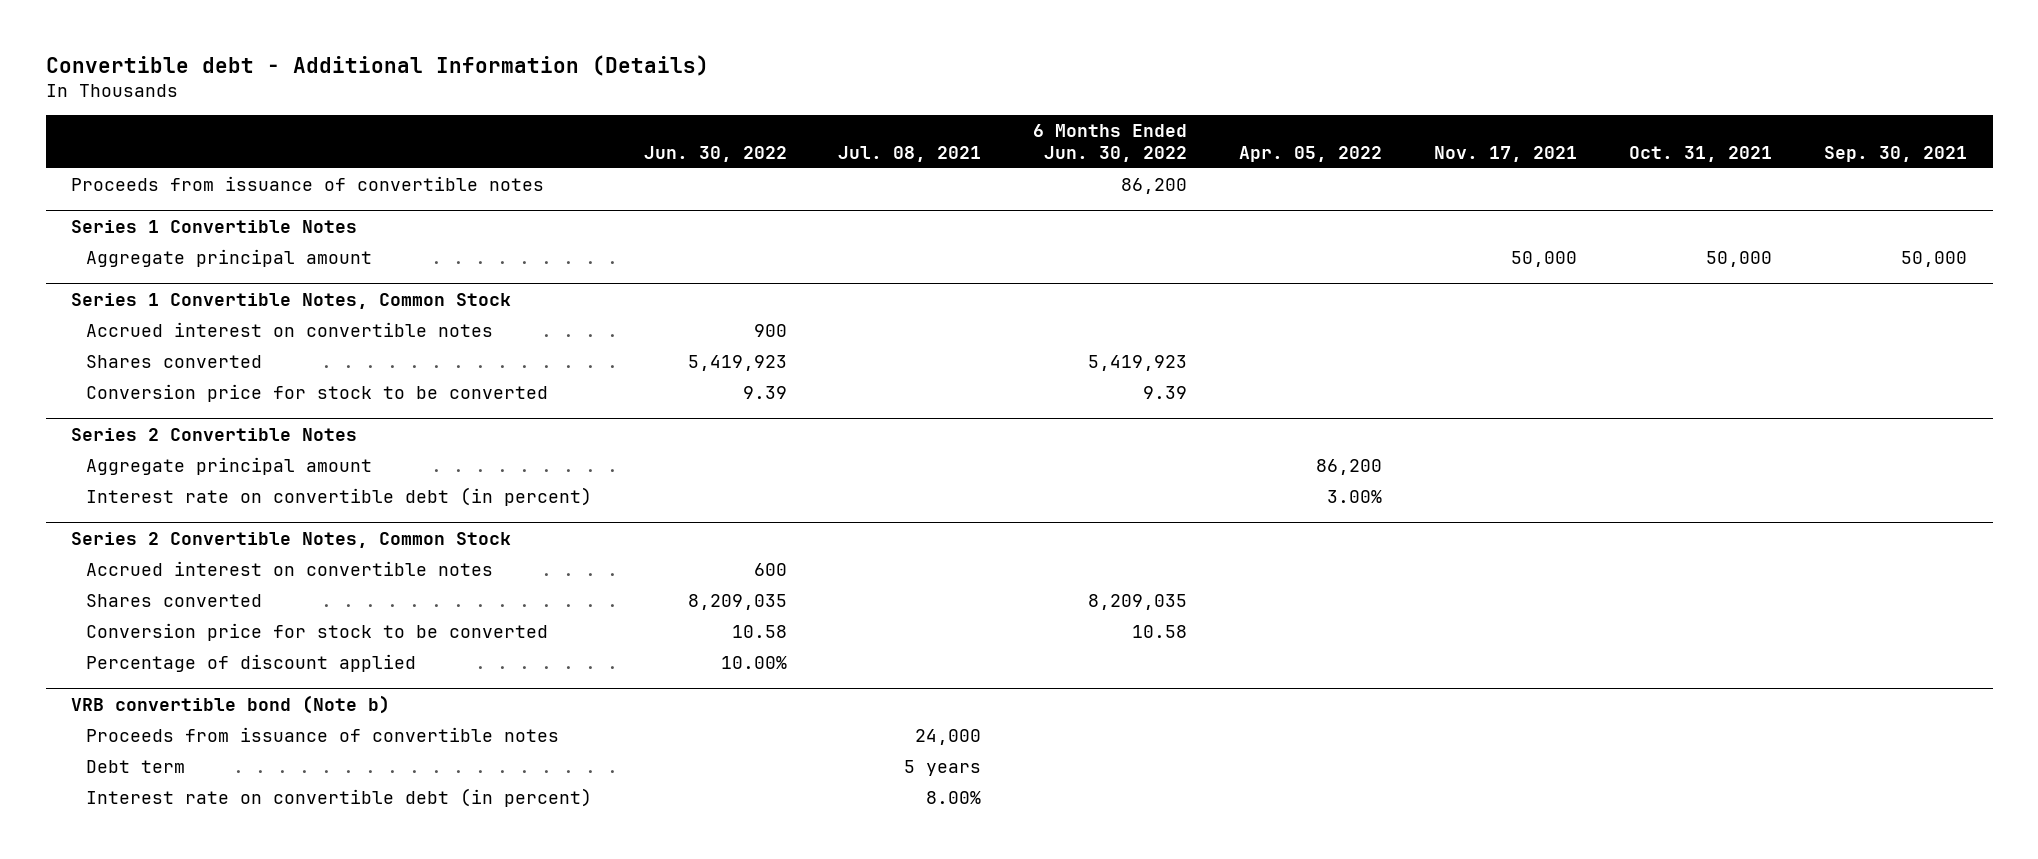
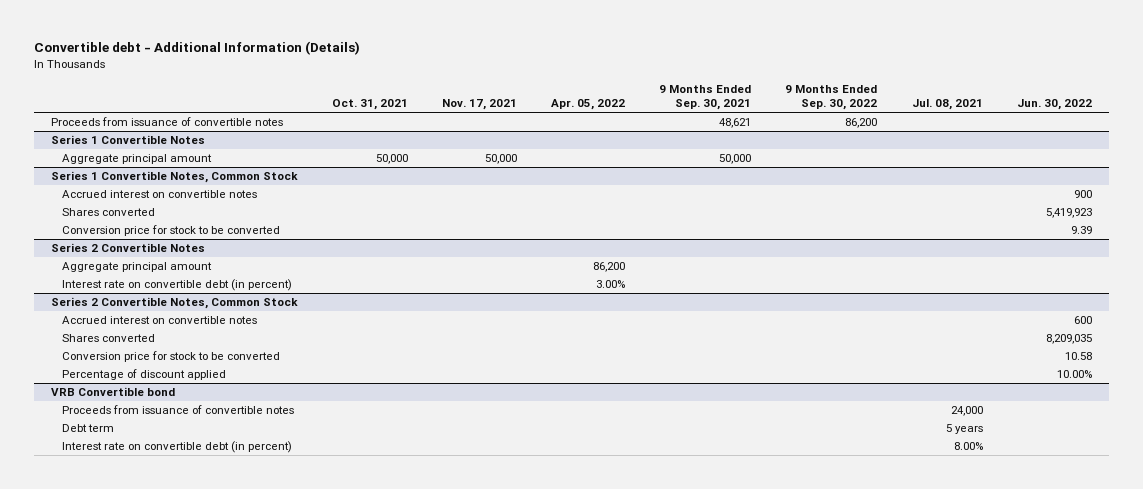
- | Jun. 30, 2022 | Jul. 08, 2021 | 6 Months Ended Jun. 30, 2022 | Apr. 05, 2022 | Nov. 17, 2021 | Oct. 31, 2021 | Sep. 30, 2021
+ | Oct. 31, 2021 | Nov. 17, 2021 | Apr. 05, 2022 | 9 Months Ended Sep. 30, 2021 | 9 Months Ended Sep. 30, 2022 | Jul. 08, 2021 | Jun. 30, 2022
- VRB convertible bond (Note b)
+ VRB Convertible bond

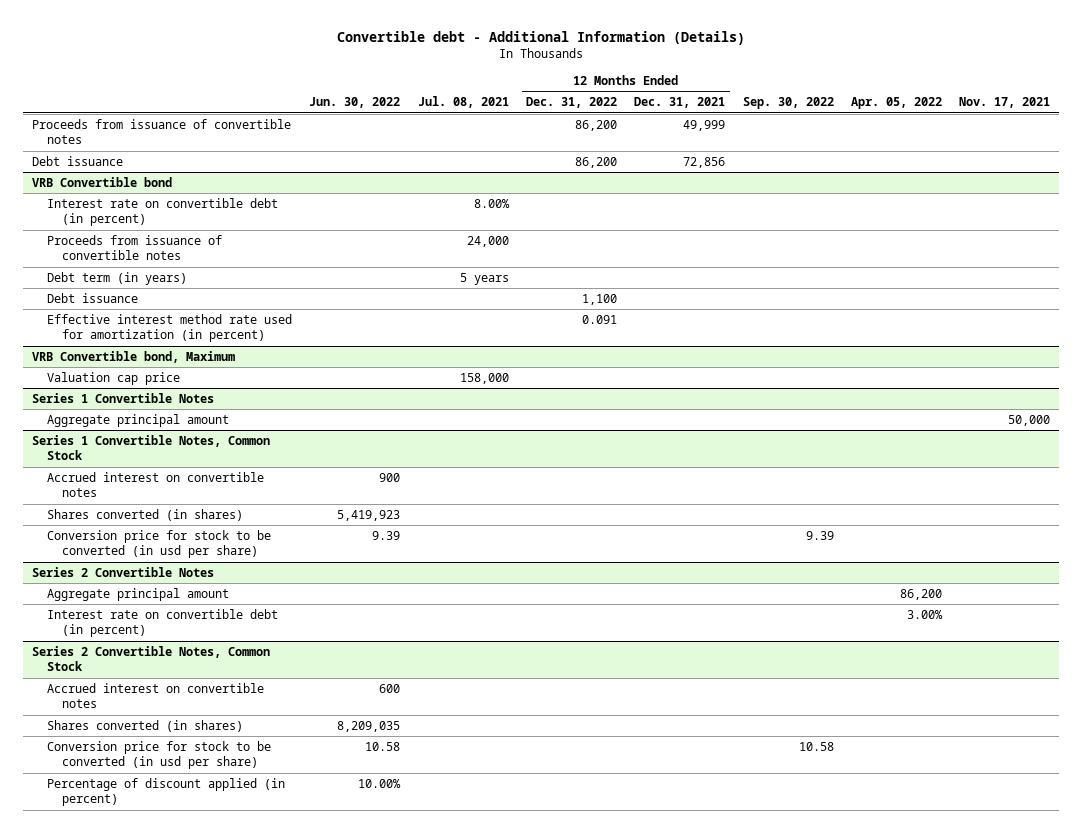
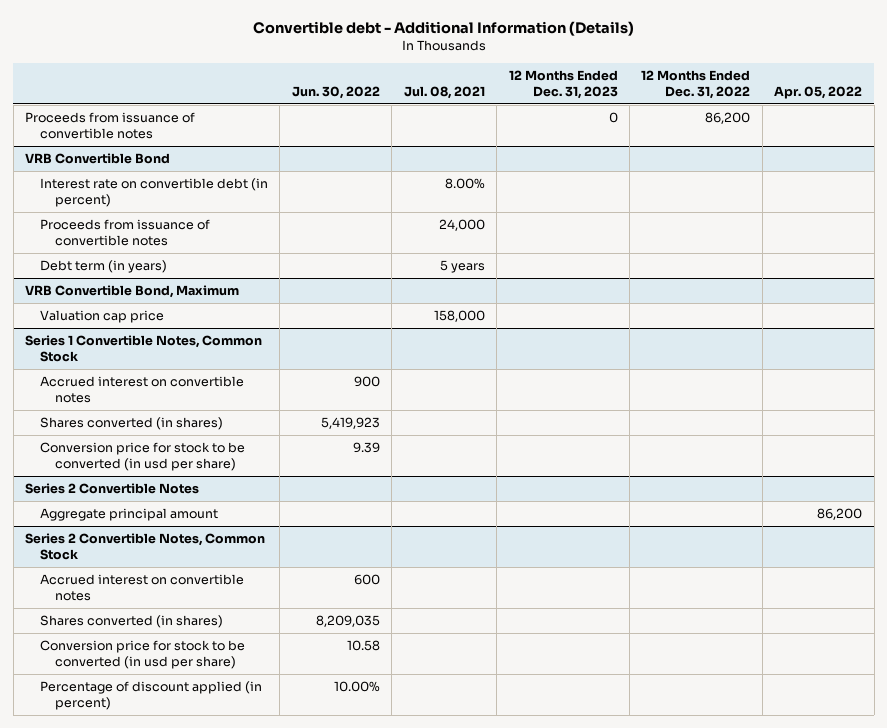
- | Jun. 30, 2022 | Jul. 08, 2021 | 12 Months Ended Dec. 31, 2022 | 12 Months Ended Dec. 31, 2021 | Sep. 30, 2022 | Apr. 05, 2022 | Nov. 17, 2021
+ | Jun. 30, 2022 | Jul. 08, 2021 | 12 Months Ended Dec. 31, 2023 | 12 Months Ended Dec. 31, 2022 | Apr. 05, 2022
- Debt issuance | | | 86,200 | 72,856 | | |
- VRB Convertible bond
+ VRB Convertible Bond
- Debt issuance | | | 1,100 | | | |
- Effective interest method rate used for amortization (in percent) | | | 0.091 | | | |
- VRB Convertible bond, Maximum
+ VRB Convertible Bond, Maximum
- Series 1 Convertible Notes
- Aggregate principal amount | | | | | | | 50,000
@ Series 2 Convertible Notes
- Interest rate on convertible debt (in percent) | | | | | | 3.00% |

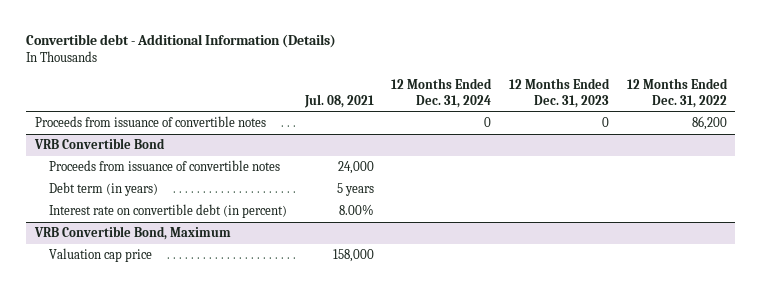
- | Jun. 30, 2022 | Jul. 08, 2021 | 12 Months Ended Dec. 31, 2023 | 12 Months Ended Dec. 31, 2022 | Apr. 05, 2022
+ | Jul. 08, 2021 | 12 Months Ended Dec. 31, 2024 | 12 Months Ended Dec. 31, 2023 | 12 Months Ended Dec. 31, 2022
@ VRB Convertible Bond
moved down: Interest rate on convertible debt (in percent) | 8.00% | | |
- Series 1 Convertible Notes, Common Stock
- Accrued interest on convertible notes | 900 | | | |
- Shares converted (in shares) | 5,419,923 | | | |
- Conversion price for stock to be converted (in usd per share) | 9.39 | | | |
- Series 2 Convertible Notes
- Aggregate principal amount | | | | | 86,200
- Series 2 Convertible Notes, Common Stock
- Accrued interest on convertible notes | 600 | | | |
- Shares converted (in shares) | 8,209,035 | | | |
- Conversion price for stock to be converted (in usd per share) | 10.58 | | | |
- Percentage of discount applied (in percent) | 10.00% | | | |

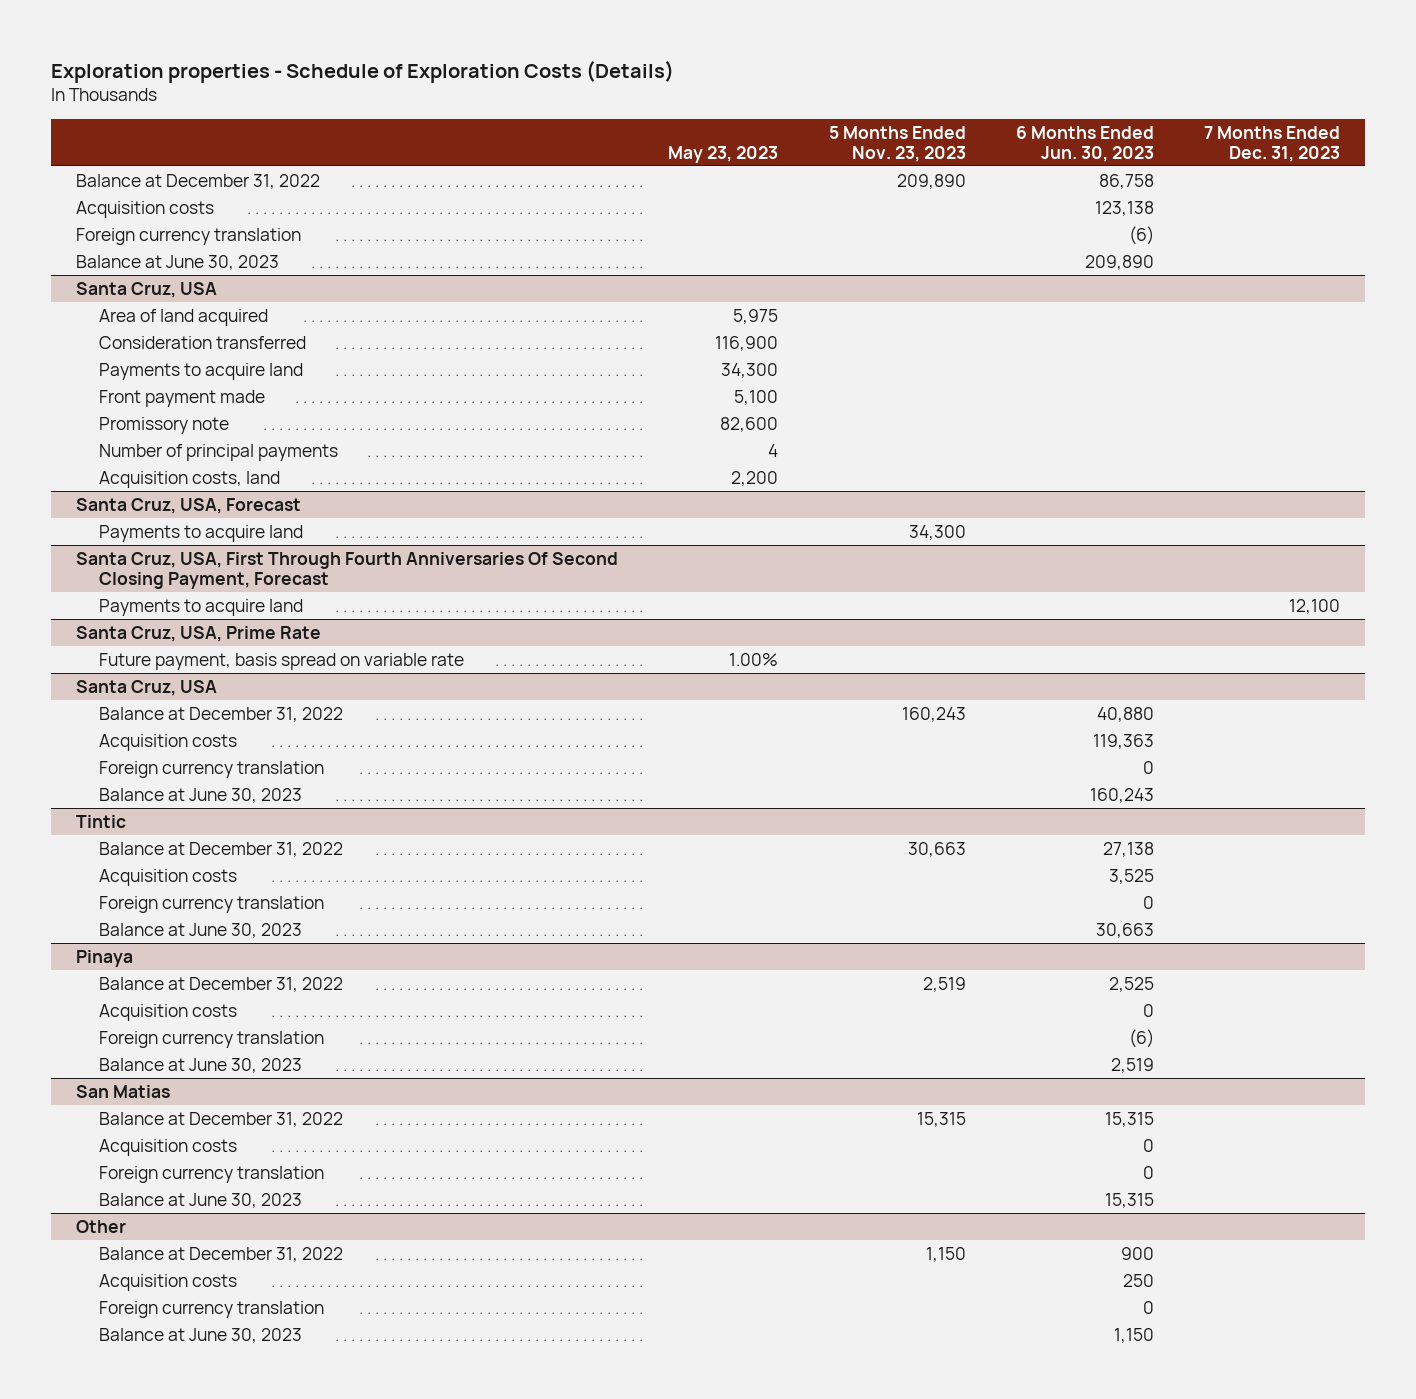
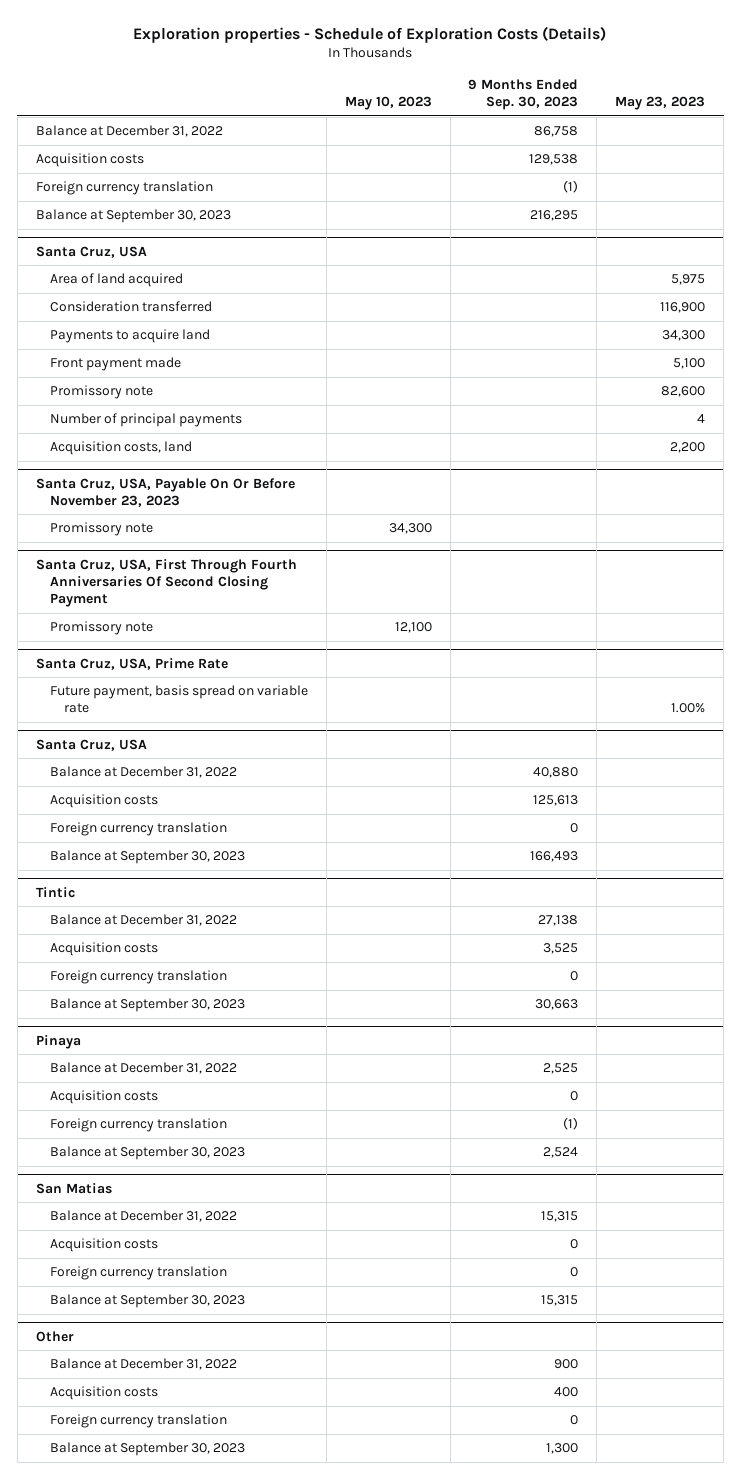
- | May 23, 2023 | 5 Months Ended Nov. 23, 2023 | 6 Months Ended Jun. 30, 2023 | 7 Months Ended Dec. 31, 2023
+ | May 10, 2023 | 9 Months Ended Sep. 30, 2023 | May 23, 2023
- Balance at June 30, 2023 | | | 209,890 |
+ Balance at September 30, 2023 | | 216,295 |
- Santa Cruz, USA, Forecast
- Payments to acquire land | | 34,300 | |
- Santa Cruz, USA, First Through Fourth Anniversaries Of Second Closing Payment, Forecast
- Payments to acquire land | | | | 12,100
+ Santa Cruz, USA, Payable On Or Before November 23, 2023
+ Promissory note | 34,300 | |
+ Santa Cruz, USA, First Through Fourth Anniversaries Of Second Closing Payment
+ Promissory note | 12,100 | |
@ Santa Cruz, USA
- Balance at June 30, 2023 | | | 160,243 |
+ Balance at September 30, 2023 | | 166,493 |
@ Tintic
- Balance at June 30, 2023 | | | 30,663 |
+ Balance at September 30, 2023 | | 30,663 |
@ Pinaya
- Balance at June 30, 2023 | | | 2,519 |
+ Balance at September 30, 2023 | | 2,524 |
@ San Matias
- Balance at June 30, 2023 | | | 15,315 |
+ Balance at September 30, 2023 | | 15,315 |
@ Other
- Balance at June 30, 2023 | | | 1,150 |
+ Balance at September 30, 2023 | | 1,300 |

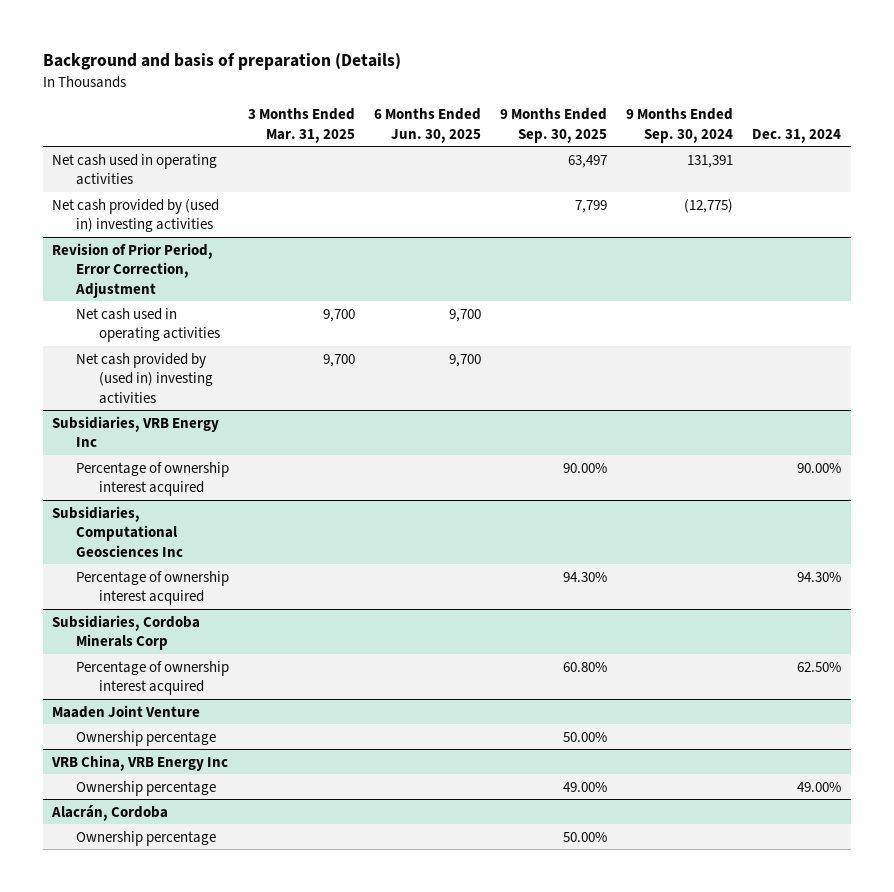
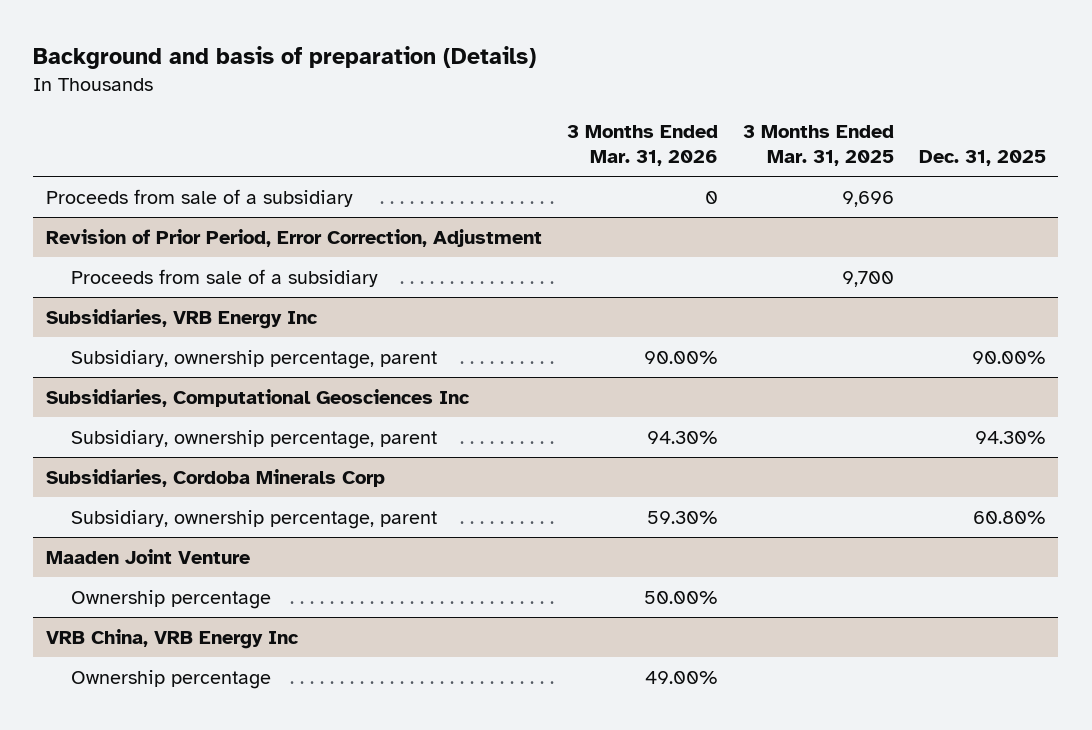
- | 3 Months Ended Mar. 31, 2025 | 6 Months Ended Jun. 30, 2025 | 9 Months Ended Sep. 30, 2025 | 9 Months Ended Sep. 30, 2024 | Dec. 31, 2024
+ | 3 Months Ended Mar. 31, 2026 | 3 Months Ended Mar. 31, 2025 | Dec. 31, 2025
- Net cash used in operating activities | | | 63,497 | 131,391 |
- Net cash provided by (used in) investing activities | | | 7,799 | (12,775) |
+ Proceeds from sale of a subsidiary | 0 | 9,696 |
@ Revision of Prior Period, Error Correction, Adjustment
- Net cash used in operating activities | 9,700 | 9,700 | | |
- Net cash provided by (used in) investing activities | 9,700 | 9,700 | | |
+ Proceeds from sale of a subsidiary | | 9,700 |
@ Subsidiaries, VRB Energy Inc
- Percentage of ownership interest acquired | | | 90.00% | | 90.00%
+ Subsidiary, ownership percentage, parent | 90.00% | | 90.00%
@ Subsidiaries, Computational Geosciences Inc
- Percentage of ownership interest acquired | | | 94.30% | | 94.30%
+ Subsidiary, ownership percentage, parent | 94.30% | | 94.30%
@ Subsidiaries, Cordoba Minerals Corp
- Percentage of ownership interest acquired | | | 60.80% | | 62.50%
+ Subsidiary, ownership percentage, parent | 59.30% | | 60.80%
- Alacrán, Cordoba
- Ownership percentage | | | 50.00% | |

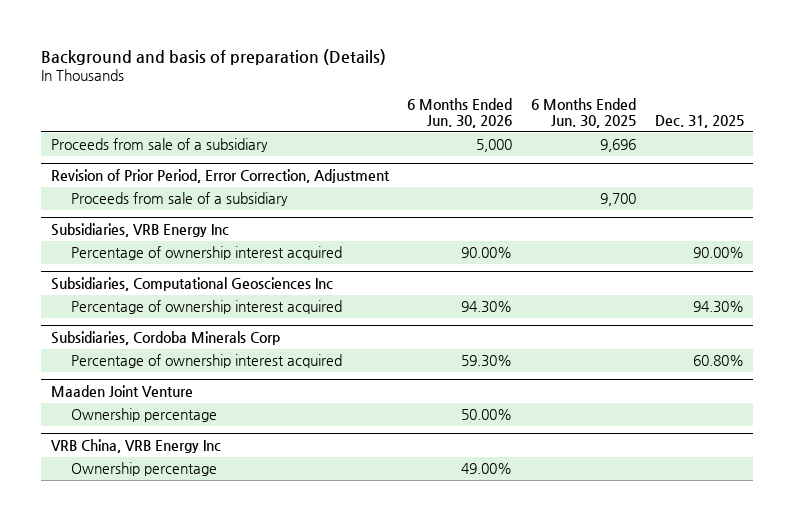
- | 3 Months Ended Mar. 31, 2026 | 3 Months Ended Mar. 31, 2025 | Dec. 31, 2025
+ | 6 Months Ended Jun. 30, 2026 | 6 Months Ended Jun. 30, 2025 | Dec. 31, 2025
@ Subsidiaries, VRB Energy Inc
- Subsidiary, ownership percentage, parent | 90.00% | | 90.00%
+ Percentage of ownership interest acquired | 90.00% | | 90.00%
@ Subsidiaries, Computational Geosciences Inc
- Subsidiary, ownership percentage, parent | 94.30% | | 94.30%
+ Percentage of ownership interest acquired | 94.30% | | 94.30%
@ Subsidiaries, Cordoba Minerals Corp
- Subsidiary, ownership percentage, parent | 59.30% | | 60.80%
+ Percentage of ownership interest acquired | 59.30% | | 60.80%

